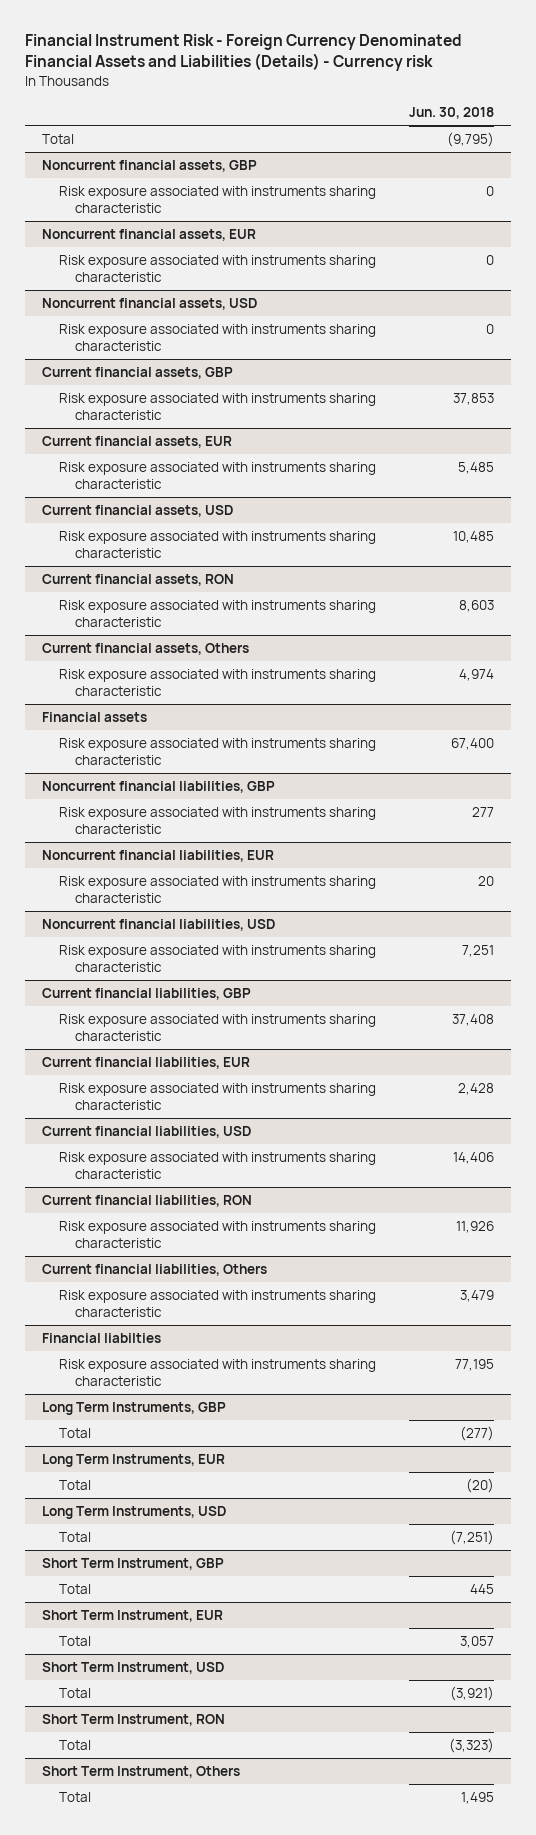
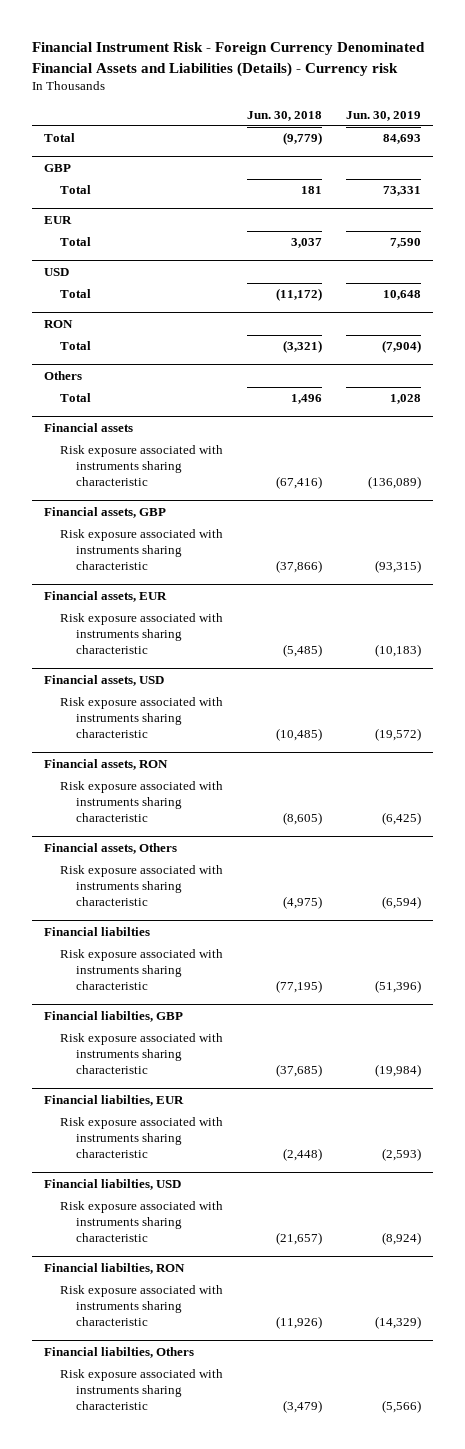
- | Jun. 30, 2018
+ | Jun. 30, 2018 | Jun. 30, 2019
- Total | (9,795)
- Noncurrent financial assets, GBP
- Risk exposure associated with instruments sharing characteristic | 0
- Noncurrent financial assets, EUR
- Risk exposure associated with instruments sharing characteristic | 0
- Noncurrent financial assets, USD
- Risk exposure associated with instruments sharing characteristic | 0
- Current financial assets, GBP
- Risk exposure associated with instruments sharing characteristic | 37,853
- Current financial assets, EUR
- Risk exposure associated with instruments sharing characteristic | 5,485
- Current financial assets, USD
- Risk exposure associated with instruments sharing characteristic | 10,485
- Current financial assets, RON
- Risk exposure associated with instruments sharing characteristic | 8,603
- Current financial assets, Others
- Risk exposure associated with instruments sharing characteristic | 4,974
+ Total | (9,779) | 84,693
+ GBP
+ Total | 181 | 73,331
+ EUR
+ Total | 3,037 | 7,590
+ USD
+ Total | (11,172) | 10,648
+ RON
+ Total | (3,321) | (7,904)
+ Others
+ Total | 1,496 | 1,028
@ Financial assets
- Risk exposure associated with instruments sharing characteristic | 67,400
- Noncurrent financial liabilities, GBP
- Risk exposure associated with instruments sharing characteristic | 277
- Noncurrent financial liabilities, EUR
- Risk exposure associated with instruments sharing characteristic | 20
- Noncurrent financial liabilities, USD
- Risk exposure associated with instruments sharing characteristic | 7,251
- Current financial liabilities, GBP
- Risk exposure associated with instruments sharing characteristic | 37,408
- Current financial liabilities, EUR
- Risk exposure associated with instruments sharing characteristic | 2,428
- Current financial liabilities, USD
- Risk exposure associated with instruments sharing characteristic | 14,406
- Current financial liabilities, RON
- Risk exposure associated with instruments sharing characteristic | 11,926
- Current financial liabilities, Others
- Risk exposure associated with instruments sharing characteristic | 3,479
@ Financial assets
+ Risk exposure associated with instruments sharing characteristic | (67,416) | (136,089)
+ Financial assets, GBP
+ Risk exposure associated with instruments sharing characteristic | (37,866) | (93,315)
+ Financial assets, EUR
+ Risk exposure associated with instruments sharing characteristic | (5,485) | (10,183)
+ Financial assets, USD
+ Risk exposure associated with instruments sharing characteristic | (10,485) | (19,572)
+ Financial assets, RON
+ Risk exposure associated with instruments sharing characteristic | (8,605) | (6,425)
+ Financial assets, Others
+ Risk exposure associated with instruments sharing characteristic | (4,975) | (6,594)
@ Financial liabilties
- Risk exposure associated with instruments sharing characteristic | 77,195
- Long Term Instruments, GBP
- Total | (277)
- Long Term Instruments, EUR
- Total | (20)
- Long Term Instruments, USD
- Total | (7,251)
- Short Term Instrument, GBP
- Total | 445
- Short Term Instrument, EUR
- Total | 3,057
- Short Term Instrument, USD
- Total | (3,921)
- Short Term Instrument, RON
- Total | (3,323)
- Short Term Instrument, Others
- Total | 1,495
@ Financial liabilties
+ Risk exposure associated with instruments sharing characteristic | (77,195) | (51,396)
+ Financial liabilties, GBP
+ Risk exposure associated with instruments sharing characteristic | (37,685) | (19,984)
+ Financial liabilties, EUR
+ Risk exposure associated with instruments sharing characteristic | (2,448) | (2,593)
+ Financial liabilties, USD
+ Risk exposure associated with instruments sharing characteristic | (21,657) | (8,924)
+ Financial liabilties, RON
+ Risk exposure associated with instruments sharing characteristic | (11,926) | (14,329)
+ Financial liabilties, Others
+ Risk exposure associated with instruments sharing characteristic | (3,479) | (5,566)

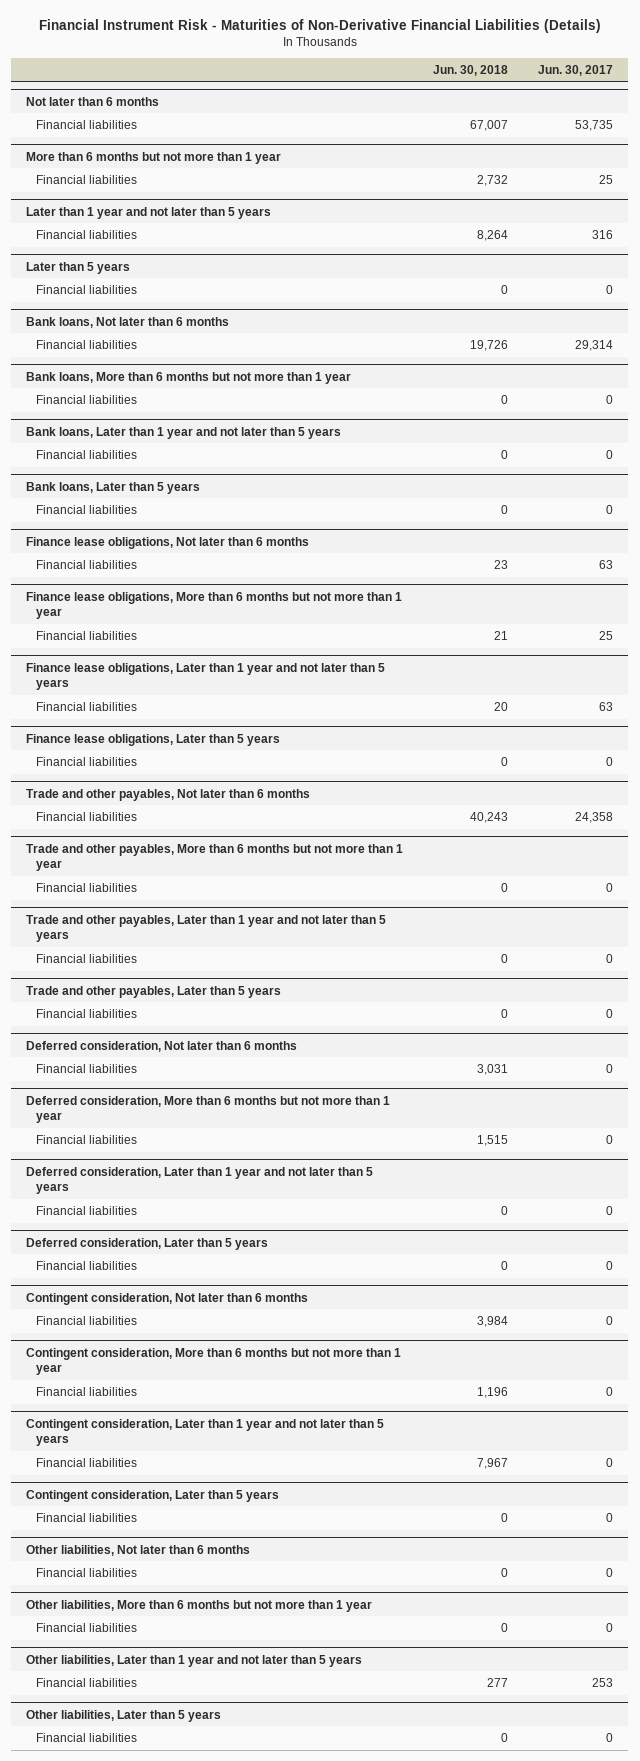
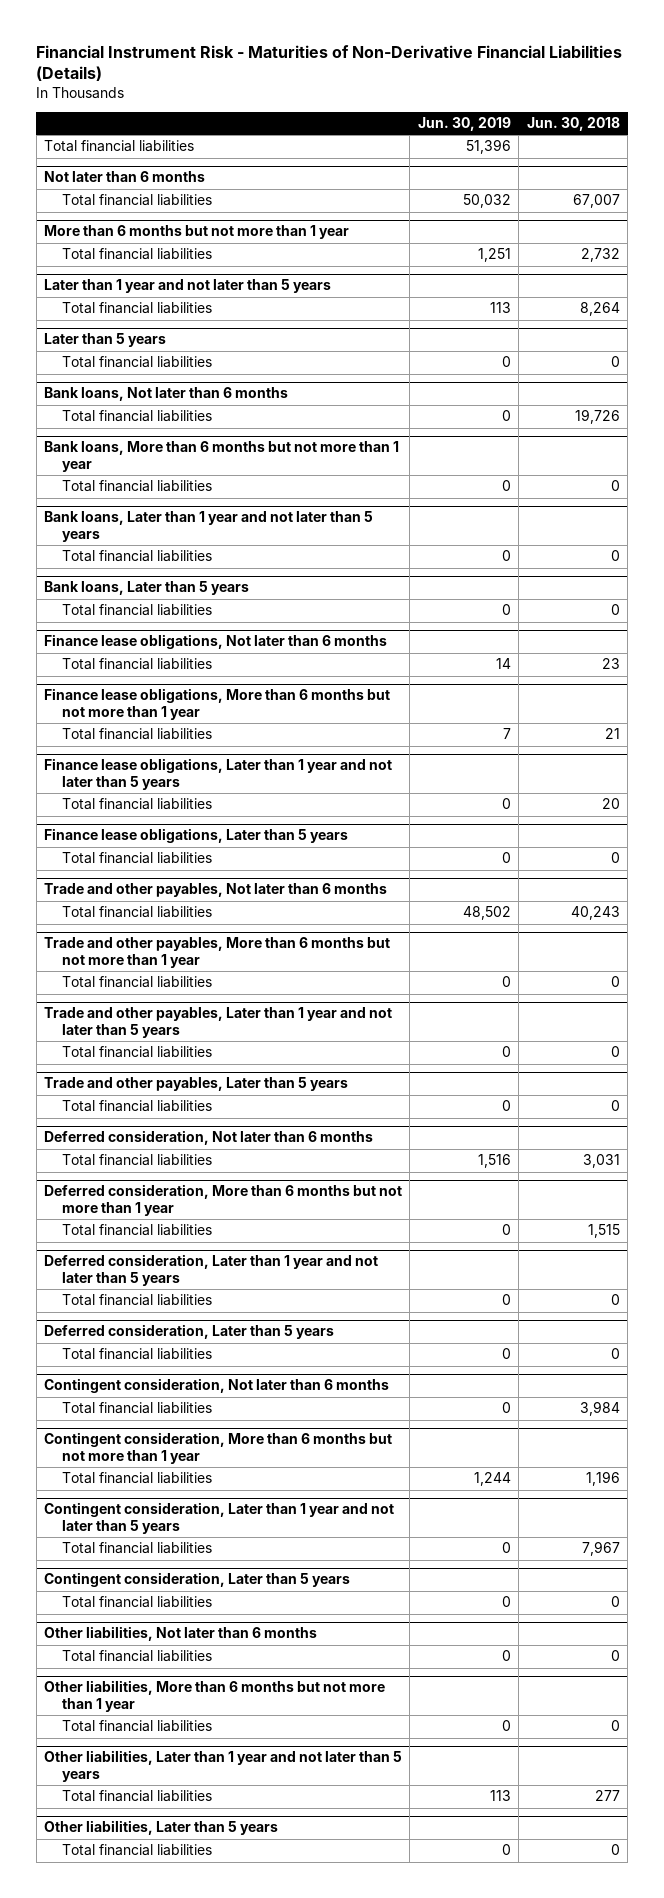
- | Jun. 30, 2018 | Jun. 30, 2017
+ | Jun. 30, 2019 | Jun. 30, 2018
+ Total financial liabilities | 51,396 |
@ Not later than 6 months
- Financial liabilities | 67,007 | 53,735
+ Total financial liabilities | 50,032 | 67,007
@ More than 6 months but not more than 1 year
- Financial liabilities | 2,732 | 25
+ Total financial liabilities | 1,251 | 2,732
@ Later than 1 year and not later than 5 years
- Financial liabilities | 8,264 | 316
+ Total financial liabilities | 113 | 8,264
@ Later than 5 years
- Financial liabilities | 0 | 0
+ Total financial liabilities | 0 | 0
@ Bank loans, Not later than 6 months
- Financial liabilities | 19,726 | 29,314
+ Total financial liabilities | 0 | 19,726
@ Bank loans, More than 6 months but not more than 1 year
- Financial liabilities | 0 | 0
+ Total financial liabilities | 0 | 0
@ Bank loans, Later than 1 year and not later than 5 years
- Financial liabilities | 0 | 0
+ Total financial liabilities | 0 | 0
@ Bank loans, Later than 5 years
- Financial liabilities | 0 | 0
+ Total financial liabilities | 0 | 0
@ Finance lease obligations, Not later than 6 months
- Financial liabilities | 23 | 63
+ Total financial liabilities | 14 | 23
@ Finance lease obligations, More than 6 months but not more than 1 year
- Financial liabilities | 21 | 25
+ Total financial liabilities | 7 | 21
@ Finance lease obligations, Later than 1 year and not later than 5 years
- Financial liabilities | 20 | 63
+ Total financial liabilities | 0 | 20
@ Finance lease obligations, Later than 5 years
- Financial liabilities | 0 | 0
+ Total financial liabilities | 0 | 0
@ Trade and other payables, Not later than 6 months
- Financial liabilities | 40,243 | 24,358
+ Total financial liabilities | 48,502 | 40,243
@ Trade and other payables, More than 6 months but not more than 1 year
- Financial liabilities | 0 | 0
+ Total financial liabilities | 0 | 0
@ Trade and other payables, Later than 1 year and not later than 5 years
- Financial liabilities | 0 | 0
+ Total financial liabilities | 0 | 0
@ Trade and other payables, Later than 5 years
- Financial liabilities | 0 | 0
+ Total financial liabilities | 0 | 0
@ Deferred consideration, Not later than 6 months
- Financial liabilities | 3,031 | 0
+ Total financial liabilities | 1,516 | 3,031
@ Deferred consideration, More than 6 months but not more than 1 year
- Financial liabilities | 1,515 | 0
+ Total financial liabilities | 0 | 1,515
@ Deferred consideration, Later than 1 year and not later than 5 years
- Financial liabilities | 0 | 0
+ Total financial liabilities | 0 | 0
@ Deferred consideration, Later than 5 years
- Financial liabilities | 0 | 0
+ Total financial liabilities | 0 | 0
@ Contingent consideration, Not later than 6 months
- Financial liabilities | 3,984 | 0
+ Total financial liabilities | 0 | 3,984
@ Contingent consideration, More than 6 months but not more than 1 year
- Financial liabilities | 1,196 | 0
+ Total financial liabilities | 1,244 | 1,196
@ Contingent consideration, Later than 1 year and not later than 5 years
- Financial liabilities | 7,967 | 0
+ Total financial liabilities | 0 | 7,967
@ Contingent consideration, Later than 5 years
- Financial liabilities | 0 | 0
+ Total financial liabilities | 0 | 0
@ Other liabilities, Not later than 6 months
- Financial liabilities | 0 | 0
+ Total financial liabilities | 0 | 0
@ Other liabilities, More than 6 months but not more than 1 year
- Financial liabilities | 0 | 0
+ Total financial liabilities | 0 | 0
@ Other liabilities, Later than 1 year and not later than 5 years
- Financial liabilities | 277 | 253
+ Total financial liabilities | 113 | 277
@ Other liabilities, Later than 5 years
- Financial liabilities | 0 | 0
+ Total financial liabilities | 0 | 0

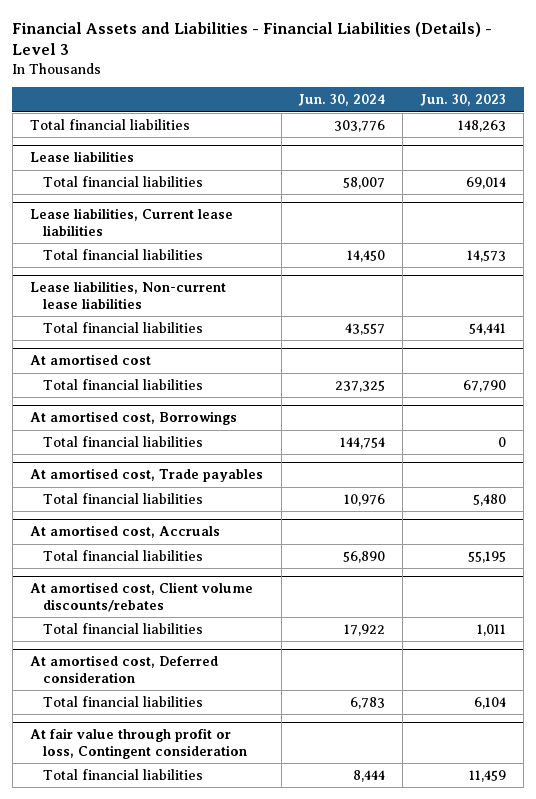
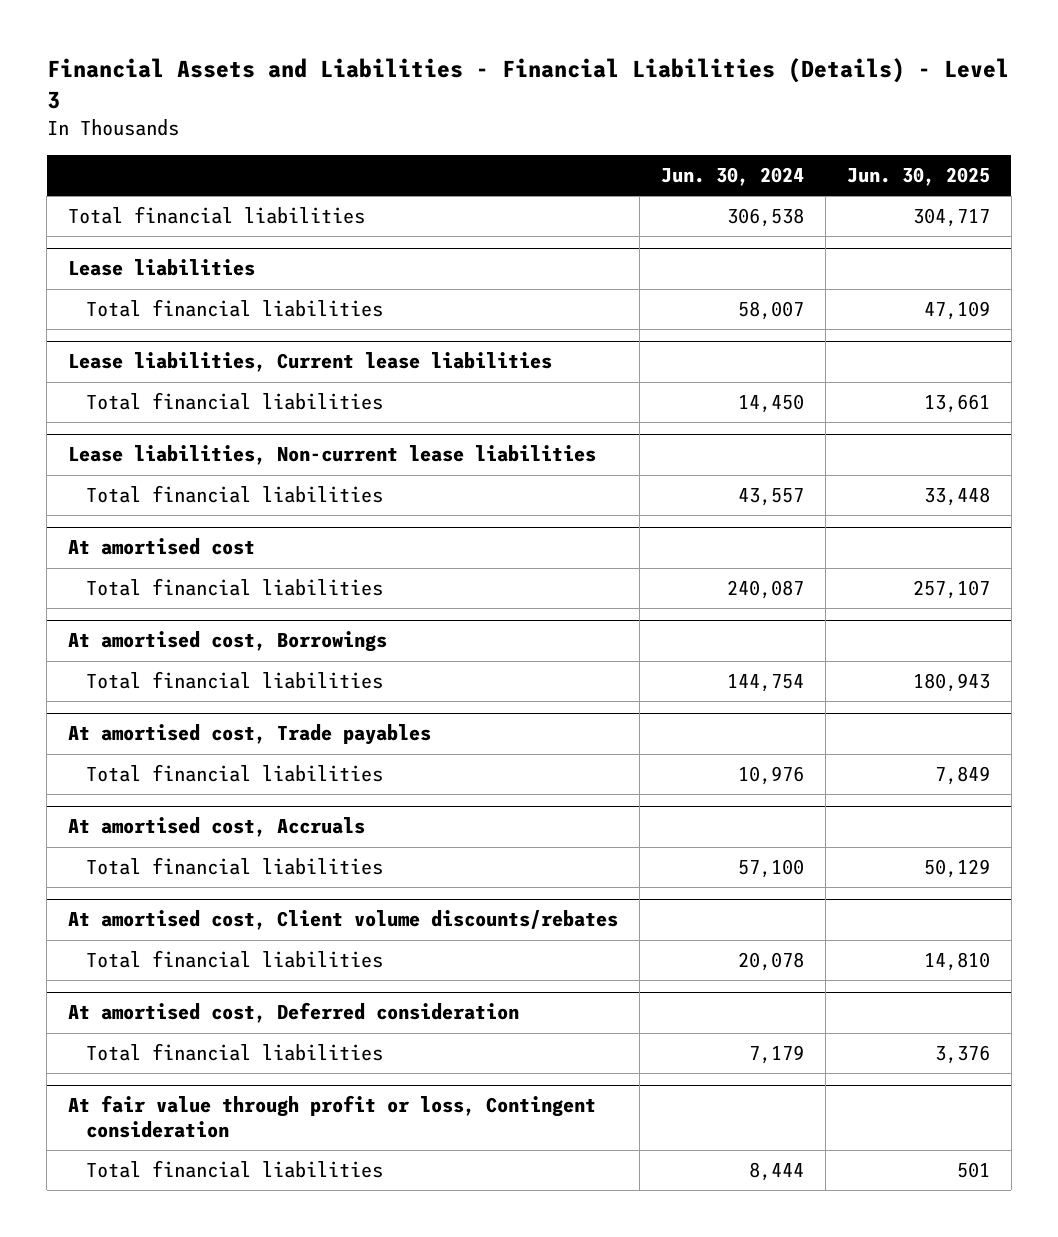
- | Jun. 30, 2024 | Jun. 30, 2023
+ | Jun. 30, 2024 | Jun. 30, 2025
- Total financial liabilities | 303,776 | 148,263
+ Total financial liabilities | 306,538 | 304,717
@ At amortised cost
- Total financial liabilities | 237,325 | 67,790
+ Total financial liabilities | 240,087 | 257,107
@ At amortised cost, Accruals
- Total financial liabilities | 56,890 | 55,195
+ Total financial liabilities | 57,100 | 50,129
@ At amortised cost, Client volume discounts/rebates
- Total financial liabilities | 17,922 | 1,011
+ Total financial liabilities | 20,078 | 14,810
@ At amortised cost, Deferred consideration
- Total financial liabilities | 6,783 | 6,104
+ Total financial liabilities | 7,179 | 3,376

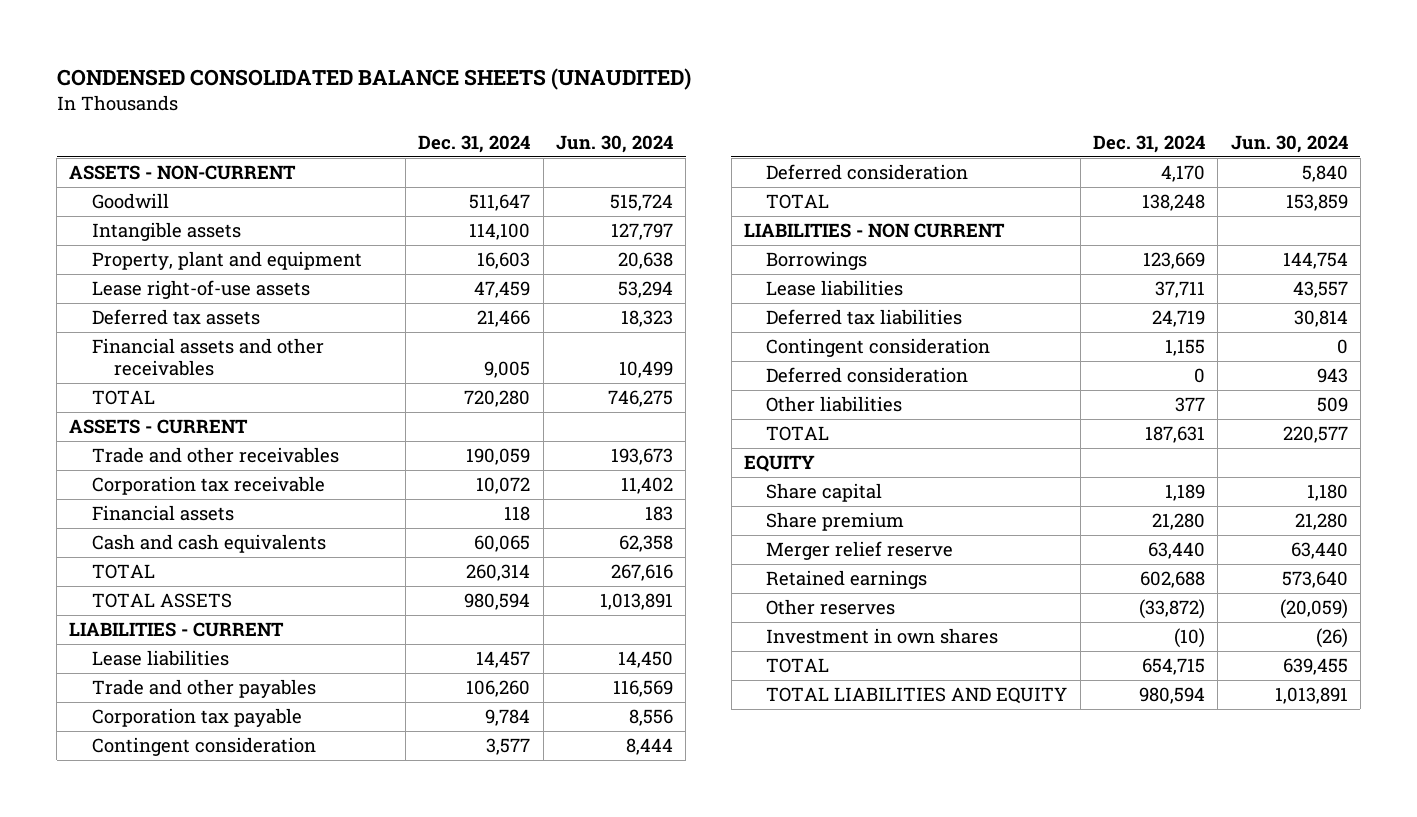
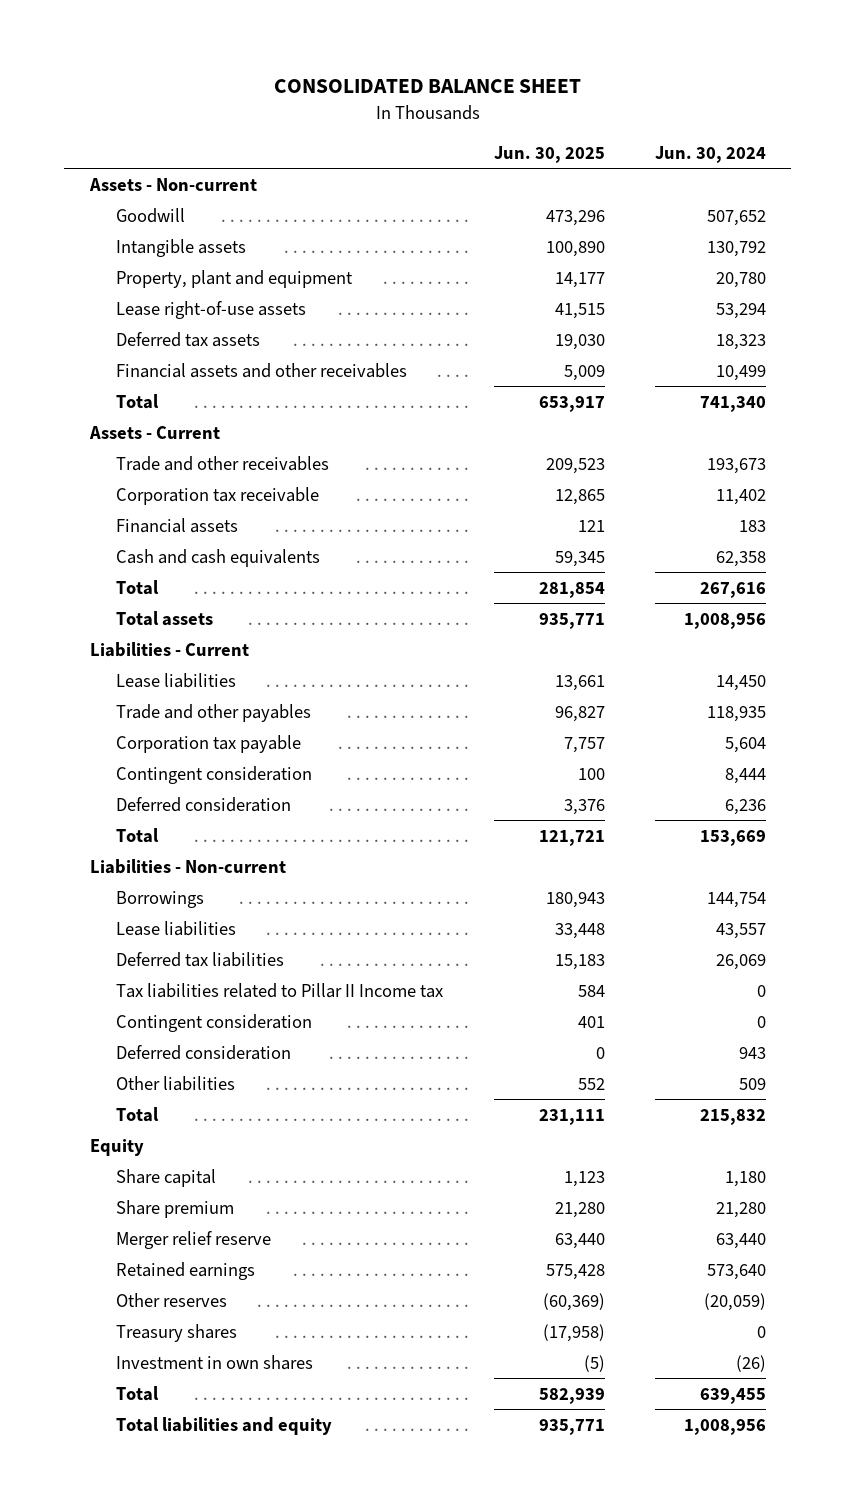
- CONDENSED CONSOLIDATED BALANCE SHEETS (UNAUDITED)
+ CONSOLIDATED BALANCE SHEET
- | Dec. 31, 2024 | Jun. 30, 2024
+ | Jun. 30, 2025 | Jun. 30, 2024
- ASSETS - NON-CURRENT
- Goodwill | 511,647 | 515,724
- Intangible assets | 114,100 | 127,797
- Property, plant and equipment | 16,603 | 20,638
+ Assets - Non-current
+ Goodwill | 473,296 | 507,652
+ Intangible assets | 100,890 | 130,792
+ Property, plant and equipment | 14,177 | 20,780
- TOTAL | 720,280 | 746,275
- ASSETS - CURRENT
+ Total | 653,917 | 741,340
+ Assets - Current
- TOTAL | 260,314 | 267,616
- TOTAL ASSETS | 980,594 | 1,013,891
- LIABILITIES - CURRENT
+ Total | 281,854 | 267,616
+ Total assets | 935,771 | 1,008,956
+ Liabilities - Current
- Trade and other payables | 106,260 | 116,569
- Corporation tax payable | 9,784 | 8,556
+ Trade and other payables | 96,827 | 118,935
+ Corporation tax payable | 7,757 | 5,604
- Deferred consideration | 4,170 | 5,840
- TOTAL | 138,248 | 153,859
- LIABILITIES - NON CURRENT
+ Deferred consideration | 3,376 | 6,236
+ Total | 121,721 | 153,669
+ Liabilities - Non-current
- Deferred tax liabilities | 24,719 | 30,814
+ Deferred tax liabilities | 15,183 | 26,069
+ Tax liabilities related to Pillar II Income tax | 584 | 0
- TOTAL | 187,631 | 220,577
- EQUITY
+ Total | 231,111 | 215,832
+ Equity
+ Treasury shares | (17,958) | 0
- TOTAL | 654,715 | 639,455
- TOTAL LIABILITIES AND EQUITY | 980,594 | 1,013,891
+ Total | 582,939 | 639,455
+ Total liabilities and equity | 935,771 | 1,008,956

